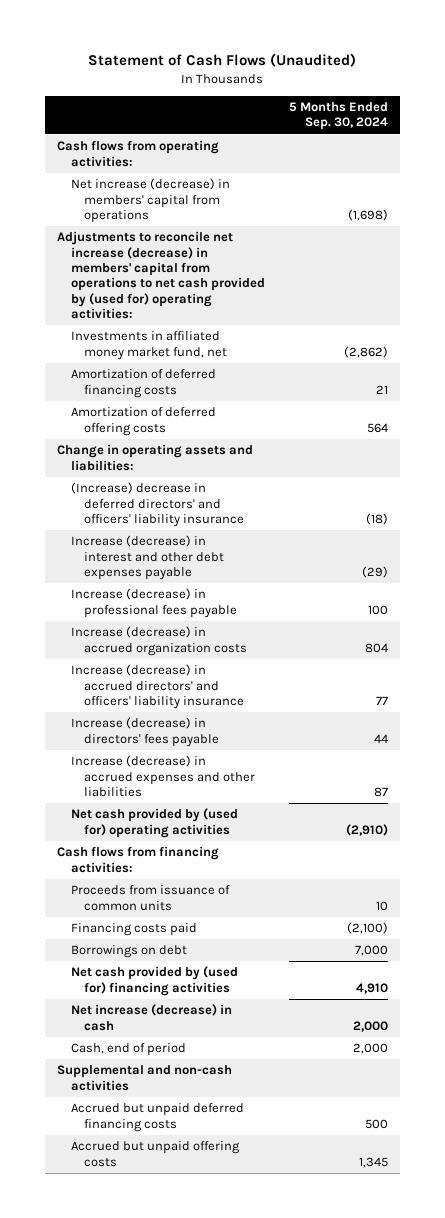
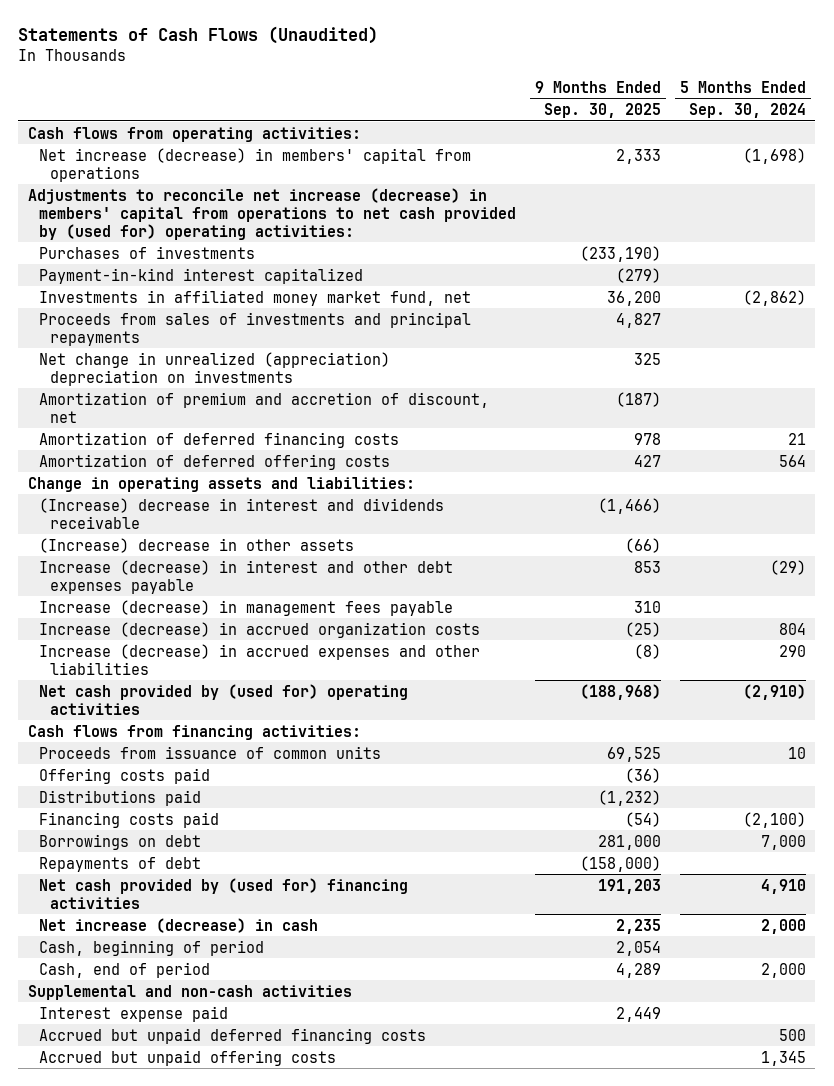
- Statement of Cash Flows (Unaudited)
+ Statements of Cash Flows (Unaudited)
- | 5 Months Ended Sep. 30, 2024
+ | 9 Months Ended Sep. 30, 2025 | 5 Months Ended Sep. 30, 2024
+ Purchases of investments | (233,190) |
+ Payment-in-kind interest capitalized | (279) |
+ Proceeds from sales of investments and principal repayments | 4,827 |
+ Net change in unrealized (appreciation) depreciation on investments | 325 |
+ Amortization of premium and accretion of discount, net | (187) |
- (Increase) decrease in deferred directors' and officers' liability insurance | (18)
+ (Increase) decrease in interest and dividends receivable | (1,466) |
+ (Increase) decrease in other assets | (66) |
- Increase (decrease) in professional fees payable | 100
+ Increase (decrease) in management fees payable | 310 |
- Increase (decrease) in accrued directors' and officers' liability insurance | 77
- Increase (decrease) in directors' fees payable | 44
- Increase (decrease) in accrued expenses and other liabilities | 87
+ Increase (decrease) in accrued expenses and other liabilities | (8) | 290
+ Offering costs paid | (36) |
+ Distributions paid | (1,232) |
+ Repayments of debt | (158,000) |
+ Cash, beginning of period | 2,054 |
+ Interest expense paid | 2,449 |

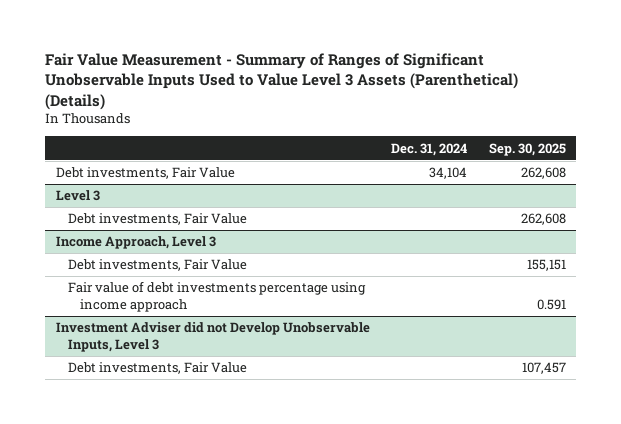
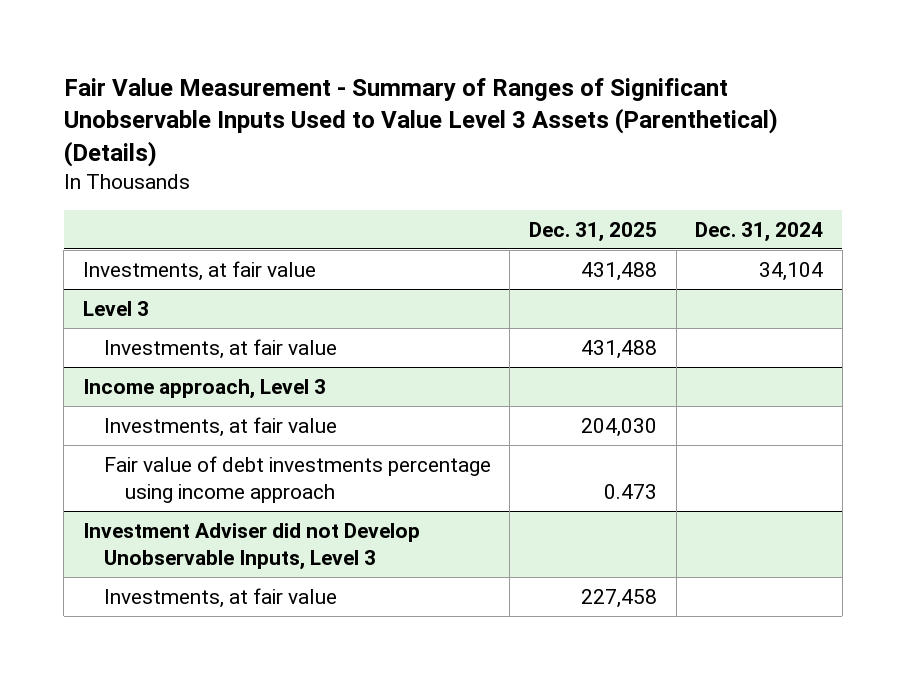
- | Dec. 31, 2024 | Sep. 30, 2025
+ | Dec. 31, 2025 | Dec. 31, 2024
- Debt investments, Fair Value | 34,104 | 262,608
+ Investments, at fair value | 431,488 | 34,104
@ Level 3
- Debt investments, Fair Value | | 262,608
- Income Approach, Level 3
- Debt investments, Fair Value | | 155,151
@ Level 3
+ Investments, at fair value | 431,488 |
+ Income approach, Level 3
+ Investments, at fair value | 204,030 |
@ Investment Adviser did not Develop Unobservable Inputs, Level 3
- Debt investments, Fair Value | | 107,457
+ Investments, at fair value | 227,458 |

